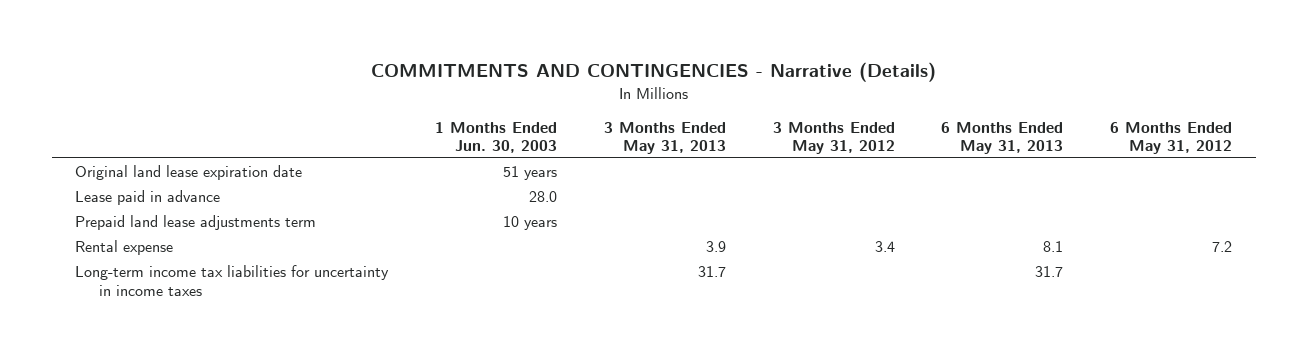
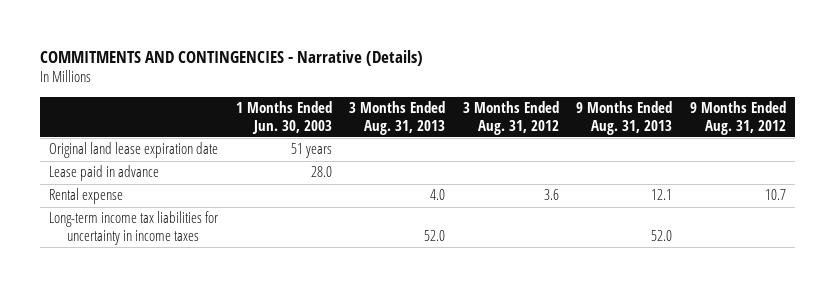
- | 1 Months Ended Jun. 30, 2003 | 3 Months Ended May 31, 2013 | 3 Months Ended May 31, 2012 | 6 Months Ended May 31, 2013 | 6 Months Ended May 31, 2012
+ | 1 Months Ended Jun. 30, 2003 | 3 Months Ended Aug. 31, 2013 | 3 Months Ended Aug. 31, 2012 | 9 Months Ended Aug. 31, 2013 | 9 Months Ended Aug. 31, 2012
- Prepaid land lease adjustments term | 10 years | | | |

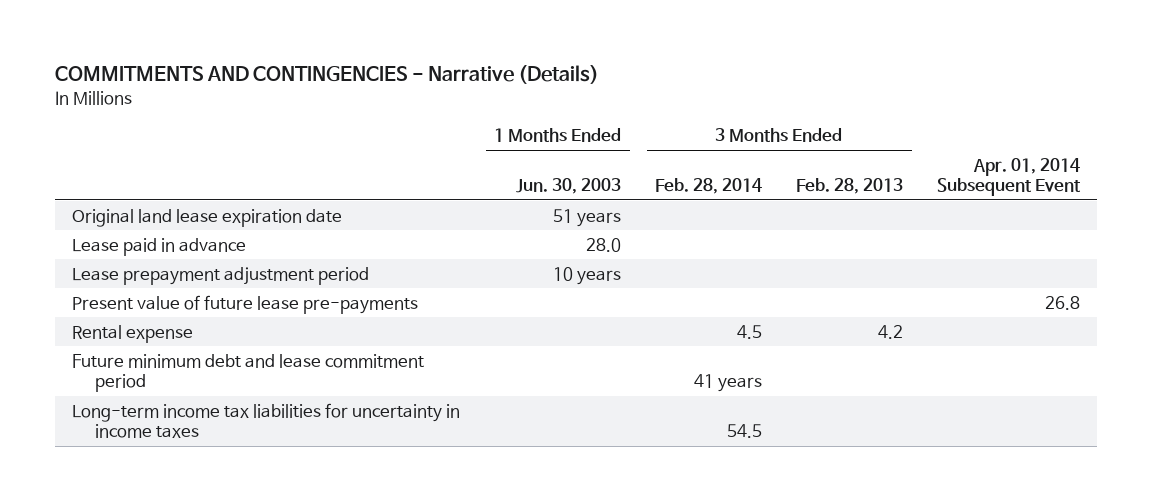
- | 1 Months Ended Jun. 30, 2003 | 3 Months Ended Aug. 31, 2013 | 3 Months Ended Aug. 31, 2012 | 9 Months Ended Aug. 31, 2013 | 9 Months Ended Aug. 31, 2012
+ | 1 Months Ended Jun. 30, 2003 | 3 Months Ended Feb. 28, 2014 | 3 Months Ended Feb. 28, 2013 | Apr. 01, 2014 Subsequent Event
+ Lease prepayment adjustment period | 10 years | | |
+ Present value of future lease pre-payments | | | | 26.8
+ Future minimum debt and lease commitment period | | 41 years | |

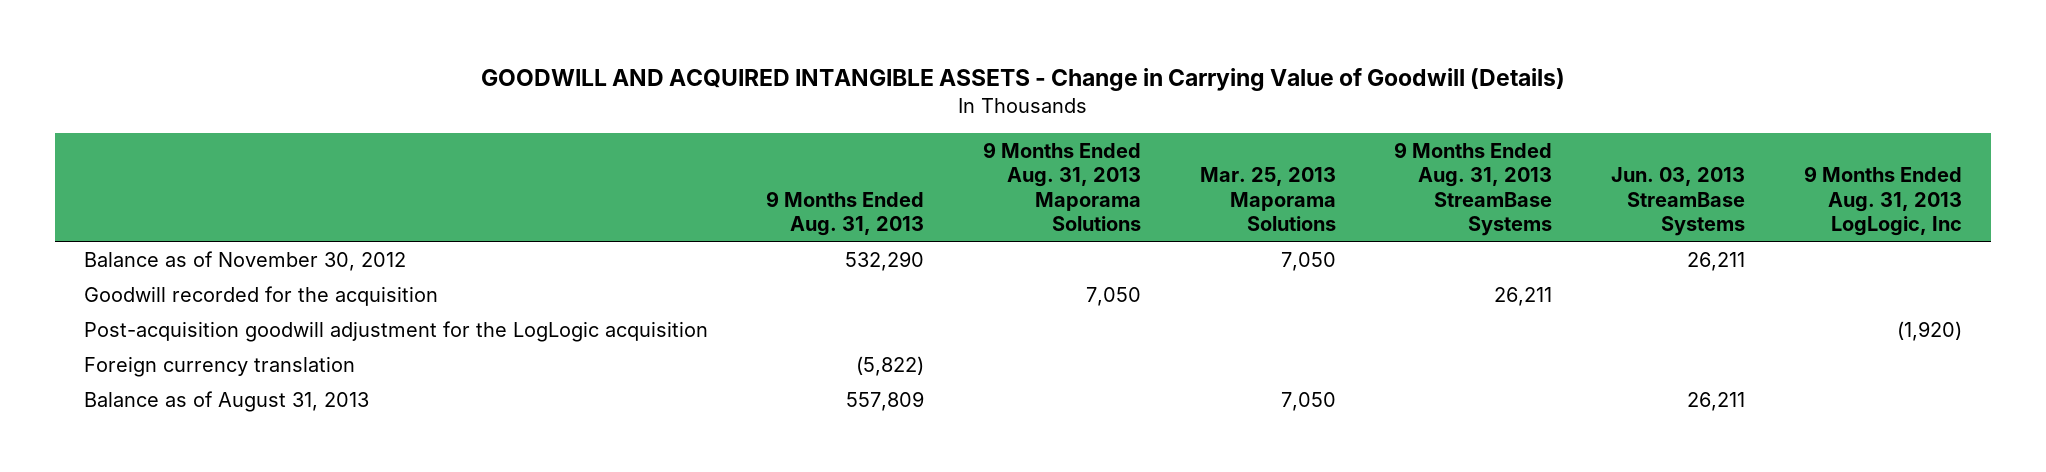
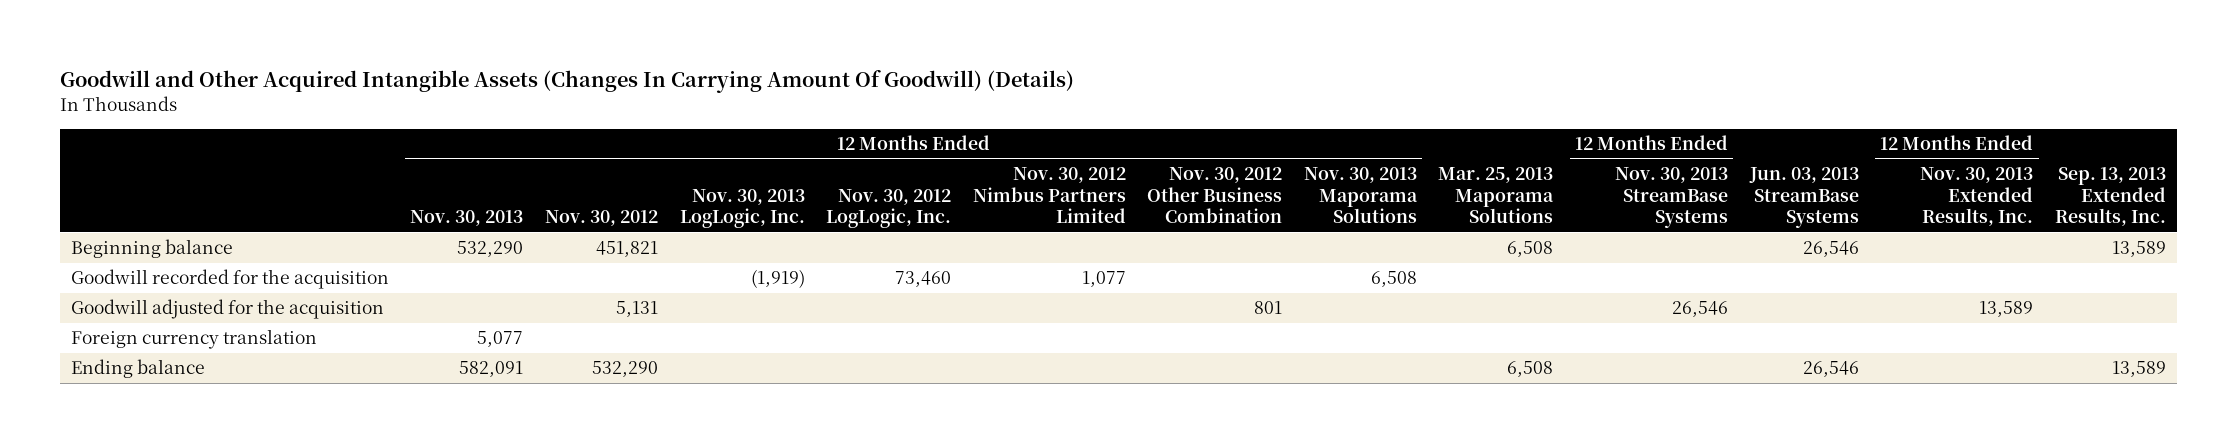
- GOODWILL AND ACQUIRED INTANGIBLE ASSETS - Change in Carrying Value of Goodwill (Details)
+ Goodwill and Other Acquired Intangible Assets (Changes In Carrying Amount Of Goodwill) (Details)
- | 9 Months Ended Aug. 31, 2013 | 9 Months Ended Aug. 31, 2013 Maporama Solutions | Mar. 25, 2013 Maporama Solutions | 9 Months Ended Aug. 31, 2013 StreamBase Systems | Jun. 03, 2013 StreamBase Systems | 9 Months Ended Aug. 31, 2013 LogLogic, Inc
+ | 12 Months Ended Nov. 30, 2013 | 12 Months Ended Nov. 30, 2012 | 12 Months Ended Nov. 30, 2013 LogLogic, Inc. | 12 Months Ended Nov. 30, 2012 LogLogic, Inc. | 12 Months Ended Nov. 30, 2012 Nimbus Partners Limited | 12 Months Ended Nov. 30, 2012 Other Business Combination | 12 Months Ended Nov. 30, 2013 Maporama Solutions | Mar. 25, 2013 Maporama Solutions | 12 Months Ended Nov. 30, 2013 StreamBase Systems | Jun. 03, 2013 StreamBase Systems | 12 Months Ended Nov. 30, 2013 Extended Results, Inc. | Sep. 13, 2013 Extended Results, Inc.
- Balance as of November 30, 2012 | 532,290 | | 7,050 | | 26,211 |
+ Beginning balance | 532,290 | 451,821 | | | | | | 6,508 | | 26,546 | | 13,589
- Post-acquisition goodwill adjustment for the LogLogic acquisition | | | | | | (1,920)
+ Goodwill adjusted for the acquisition | | 5,131 | | | | 801 | | | 26,546 | | 13,589 |
- Balance as of August 31, 2013 | 557,809 | | 7,050 | | 26,211 |
+ Ending balance | 582,091 | 532,290 | | | | | | 6,508 | | 26,546 | | 13,589

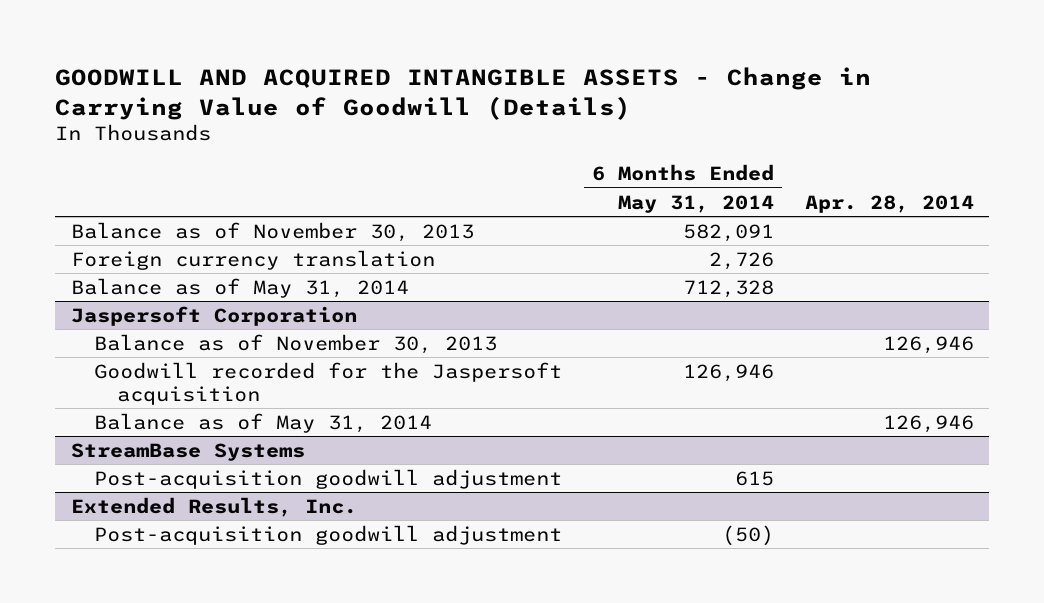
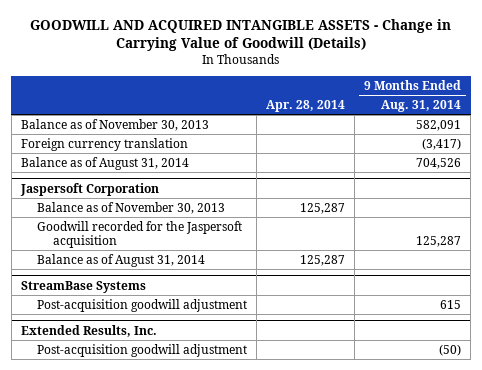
- | 6 Months Ended May 31, 2014 | Apr. 28, 2014
+ | Apr. 28, 2014 | 9 Months Ended Aug. 31, 2014
- Balance as of May 31, 2014 | 712,328 |
+ Balance as of August 31, 2014 | | 704,526
@ Jaspersoft Corporation
- Balance as of November 30, 2013 | | 126,946
+ Balance as of November 30, 2013 | 125,287 |
- Balance as of May 31, 2014 | | 126,946
+ Balance as of August 31, 2014 | 125,287 |

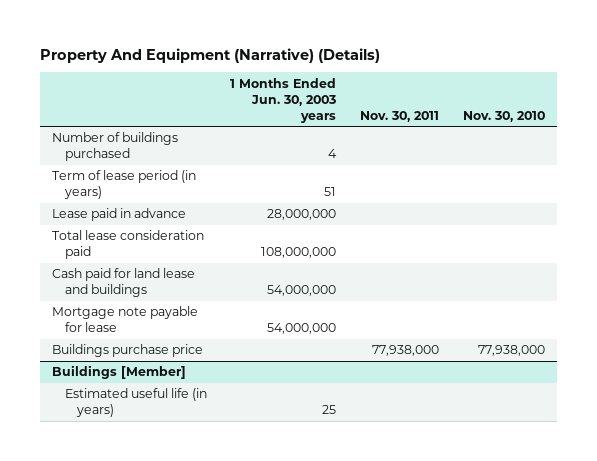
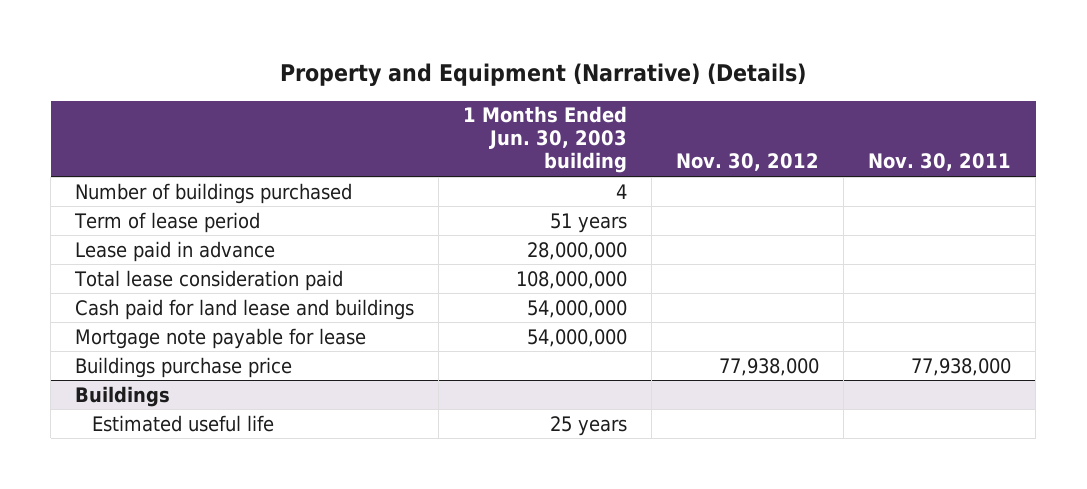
- Property And Equipment (Narrative) (Details)
+ Property and Equipment (Narrative) (Details)
- | 1 Months Ended Jun. 30, 2003 years | Nov. 30, 2011 | Nov. 30, 2010
+ | 1 Months Ended Jun. 30, 2003 building | Nov. 30, 2012 | Nov. 30, 2011
- Term of lease period (in years) | 51 | |
+ Term of lease period | 51 years | |
- Buildings [Member]
- Estimated useful life (in years) | 25 | |
+ Buildings
+ Estimated useful life | 25 years | |

